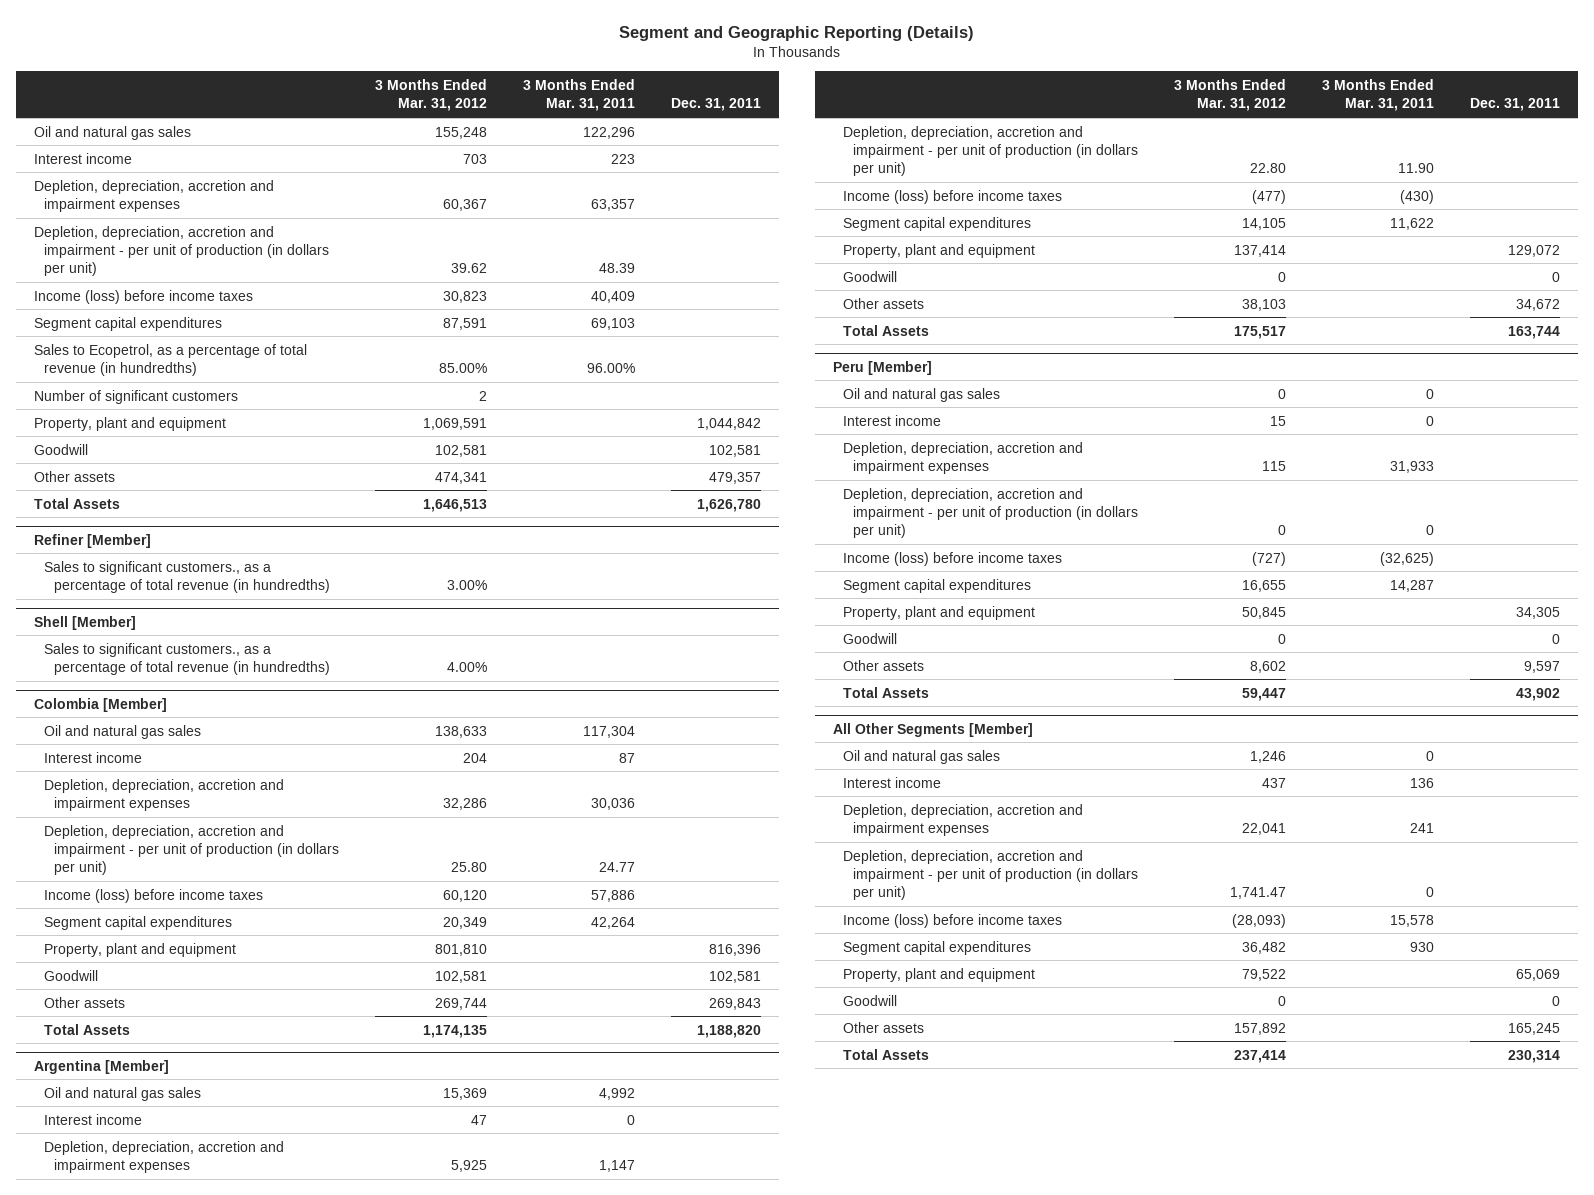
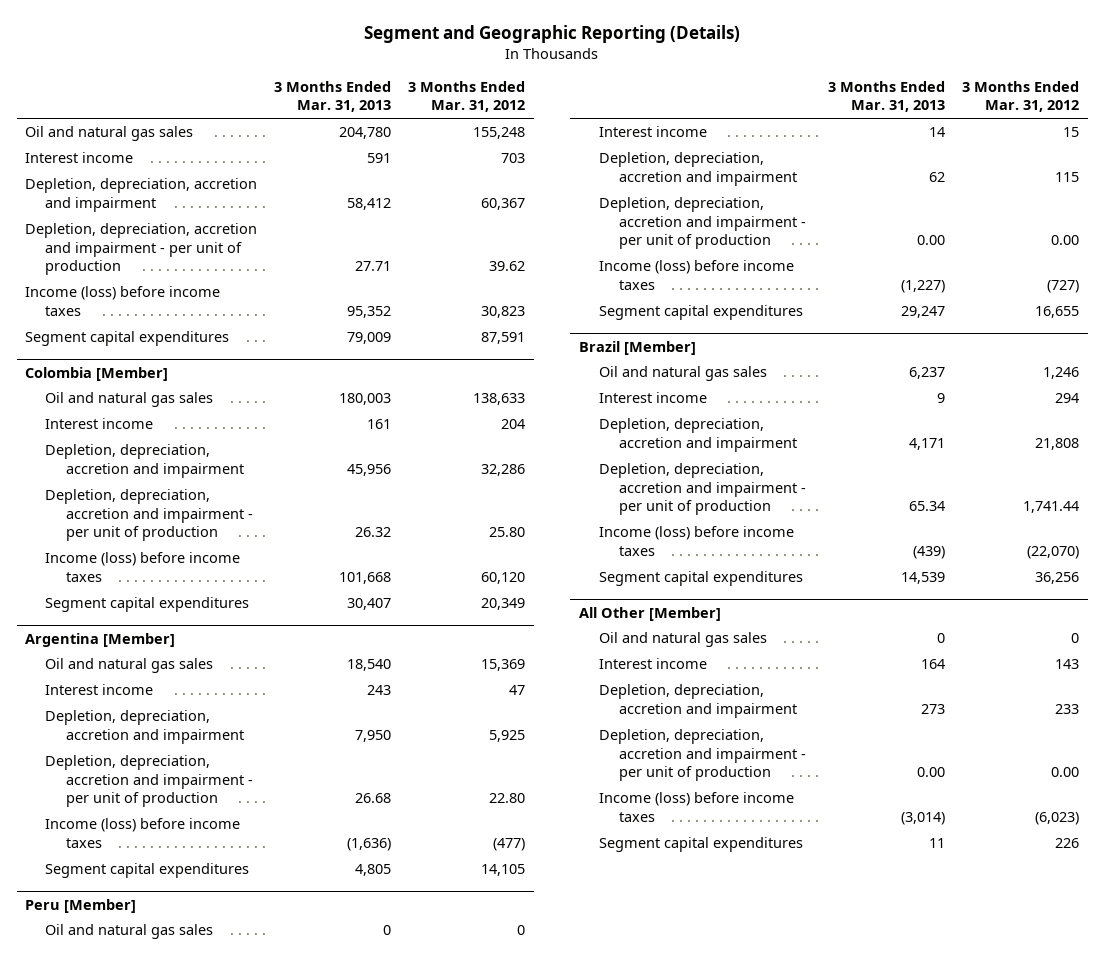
- | 3 Months Ended Mar. 31, 2012 | 3 Months Ended Mar. 31, 2011 | Dec. 31, 2011
+ | 3 Months Ended Mar. 31, 2013 | 3 Months Ended Mar. 31, 2012
- Depletion, depreciation, accretion and impairment expenses | 60,367 | 63,357 |
- Depletion, depreciation, accretion and impairment - per unit of production (in dollars per unit) | 39.62 | 48.39 |
+ Depletion, depreciation, accretion and impairment | 58,412 | 60,367
+ Depletion, depreciation, accretion and impairment - per unit of production | 27.71 | 39.62
- Sales to Ecopetrol, as a percentage of total revenue (in hundredths) | 85.00% | 96.00% |
- Number of significant customers | 2 | |
- Property, plant and equipment | 1,069,591 | | 1,044,842
- Goodwill | 102,581 | | 102,581
- Other assets | 474,341 | | 479,357
- Total Assets | 1,646,513 | | 1,626,780
- Refiner [Member]
- Sales to significant customers., as a percentage of total revenue (in hundredths) | 3.00% | |
- Shell [Member]
- Sales to significant customers., as a percentage of total revenue (in hundredths) | 4.00% | |
@ Colombia [Member]
- Depletion, depreciation, accretion and impairment expenses | 32,286 | 30,036 |
- Depletion, depreciation, accretion and impairment - per unit of production (in dollars per unit) | 25.80 | 24.77 |
+ Depletion, depreciation, accretion and impairment | 45,956 | 32,286
+ Depletion, depreciation, accretion and impairment - per unit of production | 26.32 | 25.80
- Property, plant and equipment | 801,810 | | 816,396
- Goodwill | 102,581 | | 102,581
- Other assets | 269,744 | | 269,843
- Total Assets | 1,174,135 | | 1,188,820
@ Argentina [Member]
- Depletion, depreciation, accretion and impairment expenses | 5,925 | 1,147 |
- Depletion, depreciation, accretion and impairment - per unit of production (in dollars per unit) | 22.80 | 11.90 |
+ Depletion, depreciation, accretion and impairment | 7,950 | 5,925
+ Depletion, depreciation, accretion and impairment - per unit of production | 26.68 | 22.80
- Property, plant and equipment | 137,414 | | 129,072
- Goodwill | 0 | | 0
- Other assets | 38,103 | | 34,672
- Total Assets | 175,517 | | 163,744
@ Peru [Member]
- Depletion, depreciation, accretion and impairment expenses | 115 | 31,933 |
- Depletion, depreciation, accretion and impairment - per unit of production (in dollars per unit) | 0 | 0 |
+ Depletion, depreciation, accretion and impairment | 62 | 115
+ Depletion, depreciation, accretion and impairment - per unit of production | 0.00 | 0.00
- Property, plant and equipment | 50,845 | | 34,305
- Goodwill | 0 | | 0
- Other assets | 8,602 | | 9,597
- Total Assets | 59,447 | | 43,902
- All Other Segments [Member]
+ Brazil [Member]
- Interest income | 437 | 136 |
- Depletion, depreciation, accretion and impairment expenses | 22,041 | 241 |
- Depletion, depreciation, accretion and impairment - per unit of production (in dollars per unit) | 1,741.47 | 0 |
- Income (loss) before income taxes | (28,093) | 15,578 |
- Segment capital expenditures | 36,482 | 930 |
- Property, plant and equipment | 79,522 | | 65,069
- Goodwill | 0 | | 0
- Other assets | 157,892 | | 165,245
- Total Assets | 237,414 | | 230,314
+ Interest income | 9 | 294
+ Depletion, depreciation, accretion and impairment | 4,171 | 21,808
+ Depletion, depreciation, accretion and impairment - per unit of production | 65.34 | 1,741.44
+ Income (loss) before income taxes | (439) | (22,070)
+ Segment capital expenditures | 14,539 | 36,256
+ All Other [Member]
+ Oil and natural gas sales | 0 | 0
+ Interest income | 164 | 143
+ Depletion, depreciation, accretion and impairment | 273 | 233
+ Depletion, depreciation, accretion and impairment - per unit of production | 0.00 | 0.00
+ Income (loss) before income taxes | (3,014) | (6,023)
+ Segment capital expenditures | 11 | 226

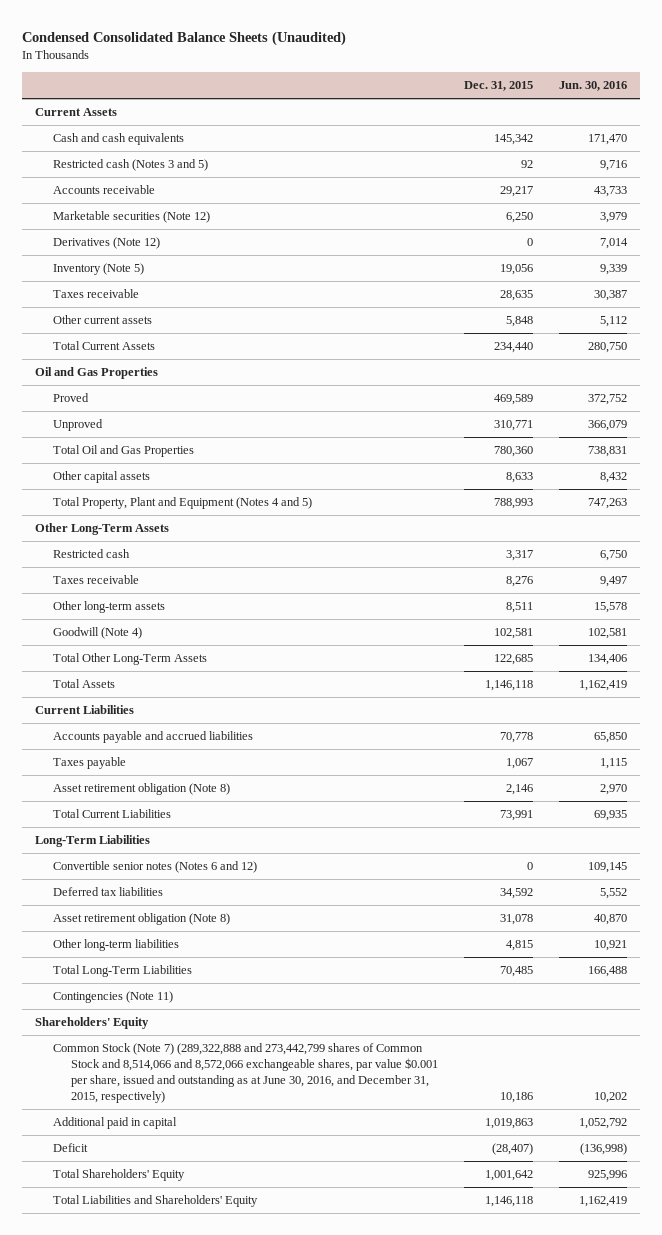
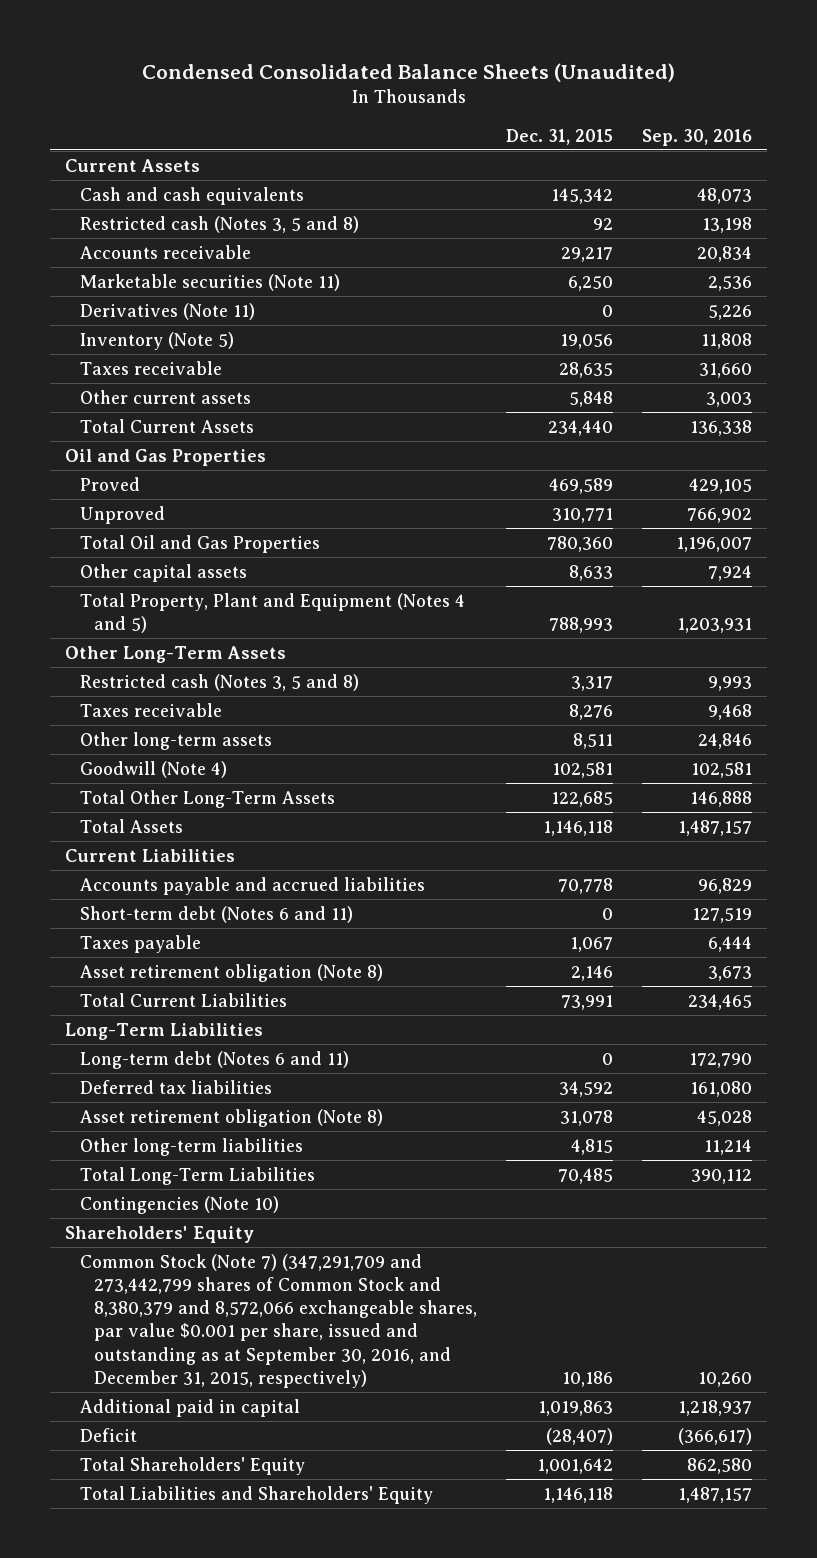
- | Dec. 31, 2015 | Jun. 30, 2016
+ | Dec. 31, 2015 | Sep. 30, 2016
- Restricted cash (Notes 3 and 5) | 92 | 9,716
+ Restricted cash (Notes 3, 5 and 8) | 92 | 13,198
- Marketable securities (Note 12) | 6,250 | 3,979
- Derivatives (Note 12) | 0 | 7,014
+ Marketable securities (Note 11) | 6,250 | 2,536
+ Derivatives (Note 11) | 0 | 5,226
- Restricted cash | 3,317 | 6,750
+ Restricted cash (Notes 3, 5 and 8) | 3,317 | 9,993
+ Short-term debt (Notes 6 and 11) | 0 | 127,519
- Convertible senior notes (Notes 6 and 12) | 0 | 109,145
+ Long-term debt (Notes 6 and 11) | 0 | 172,790
- Contingencies (Note 11)
+ Contingencies (Note 10)
- Common Stock (Note 7) (289,322,888 and 273,442,799 shares of Common Stock and 8,514,066 and 8,572,066 exchangeable shares, par value $0.001 per share, issued and outstanding as at June 30, 2016, and December 31, 2015, respectively) | 10,186 | 10,202
+ Common Stock (Note 7) (347,291,709 and 273,442,799 shares of Common Stock and 8,380,379 and 8,572,066 exchangeable shares, par value $0.001 per share, issued and outstanding as at September 30, 2016, and December 31, 2015, respectively) | 10,186 | 10,260

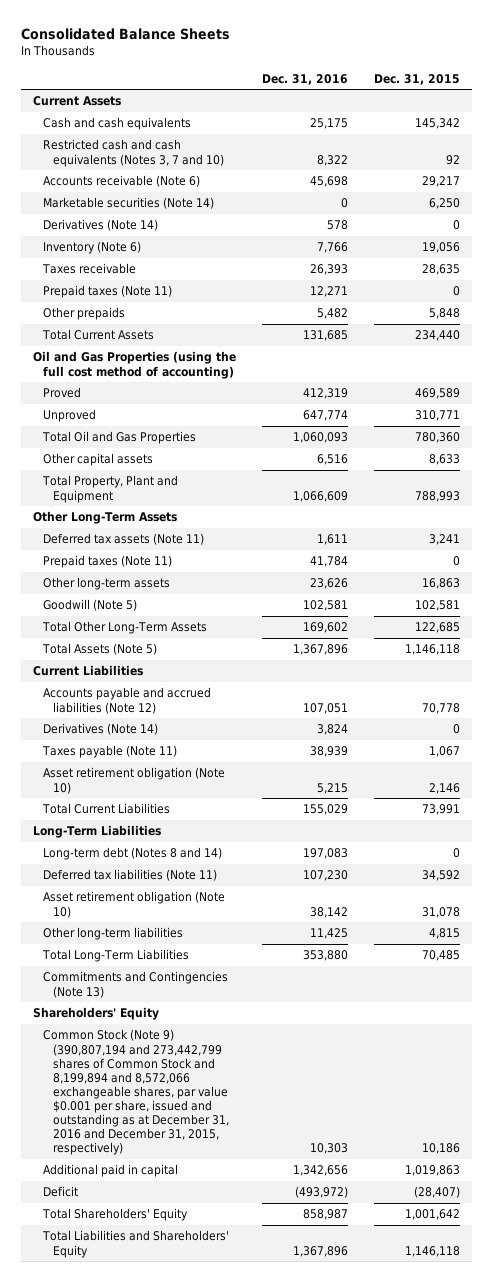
- Condensed Consolidated Balance Sheets (Unaudited)
+ Consolidated Balance Sheets
- | Dec. 31, 2015 | Sep. 30, 2016
+ | Dec. 31, 2016 | Dec. 31, 2015
- Restricted cash (Notes 3, 5 and 8) | 92 | 13,198
- Accounts receivable | 29,217 | 20,834
- Marketable securities (Note 11) | 6,250 | 2,536
- Derivatives (Note 11) | 0 | 5,226
- Inventory (Note 5) | 19,056 | 11,808
+ Restricted cash and cash equivalents (Notes 3, 7 and 10) | 8,322 | 92
+ Accounts receivable (Note 6) | 45,698 | 29,217
+ Marketable securities (Note 14) | 0 | 6,250
+ Derivatives (Note 14) | 578 | 0
+ Inventory (Note 6) | 7,766 | 19,056
- Other current assets | 5,848 | 3,003
+ Prepaid taxes (Note 11) | 12,271 | 0
+ Other prepaids | 5,482 | 5,848
- Oil and Gas Properties
+ Oil and Gas Properties (using the full cost method of accounting)
- Total Property, Plant and Equipment (Notes 4 and 5) | 788,993 | 1,203,931
+ Total Property, Plant and Equipment | 1,066,609 | 788,993
- Restricted cash (Notes 3, 5 and 8) | 3,317 | 9,993
- Taxes receivable | 8,276 | 9,468
- Other long-term assets | 8,511 | 24,846
- Goodwill (Note 4) | 102,581 | 102,581
+ Deferred tax assets (Note 11) | 1,611 | 3,241
+ Prepaid taxes (Note 11) | 41,784 | 0
+ Other long-term assets | 23,626 | 16,863
+ Goodwill (Note 5) | 102,581 | 102,581
- Total Assets | 1,146,118 | 1,487,157
+ Total Assets (Note 5) | 1,367,896 | 1,146,118
- Accounts payable and accrued liabilities | 70,778 | 96,829
- Short-term debt (Notes 6 and 11) | 0 | 127,519
- Taxes payable | 1,067 | 6,444
- Asset retirement obligation (Note 8) | 2,146 | 3,673
+ Accounts payable and accrued liabilities (Note 12) | 107,051 | 70,778
+ Derivatives (Note 14) | 3,824 | 0
+ Taxes payable (Note 11) | 38,939 | 1,067
+ Asset retirement obligation (Note 10) | 5,215 | 2,146
- Long-term debt (Notes 6 and 11) | 0 | 172,790
- Deferred tax liabilities | 34,592 | 161,080
- Asset retirement obligation (Note 8) | 31,078 | 45,028
+ Long-term debt (Notes 8 and 14) | 197,083 | 0
+ Deferred tax liabilities (Note 11) | 107,230 | 34,592
+ Asset retirement obligation (Note 10) | 38,142 | 31,078
- Contingencies (Note 10)
+ Commitments and Contingencies (Note 13)
- Common Stock (Note 7) (347,291,709 and 273,442,799 shares of Common Stock and 8,380,379 and 8,572,066 exchangeable shares, par value $0.001 per share, issued and outstanding as at September 30, 2016, and December 31, 2015, respectively) | 10,186 | 10,260
+ Common Stock (Note 9) (390,807,194 and 273,442,799 shares of Common Stock and 8,199,894 and 8,572,066 exchangeable shares, par value $0.001 per share, issued and outstanding as at December 31, 2016 and December 31, 2015, respectively) | 10,303 | 10,186

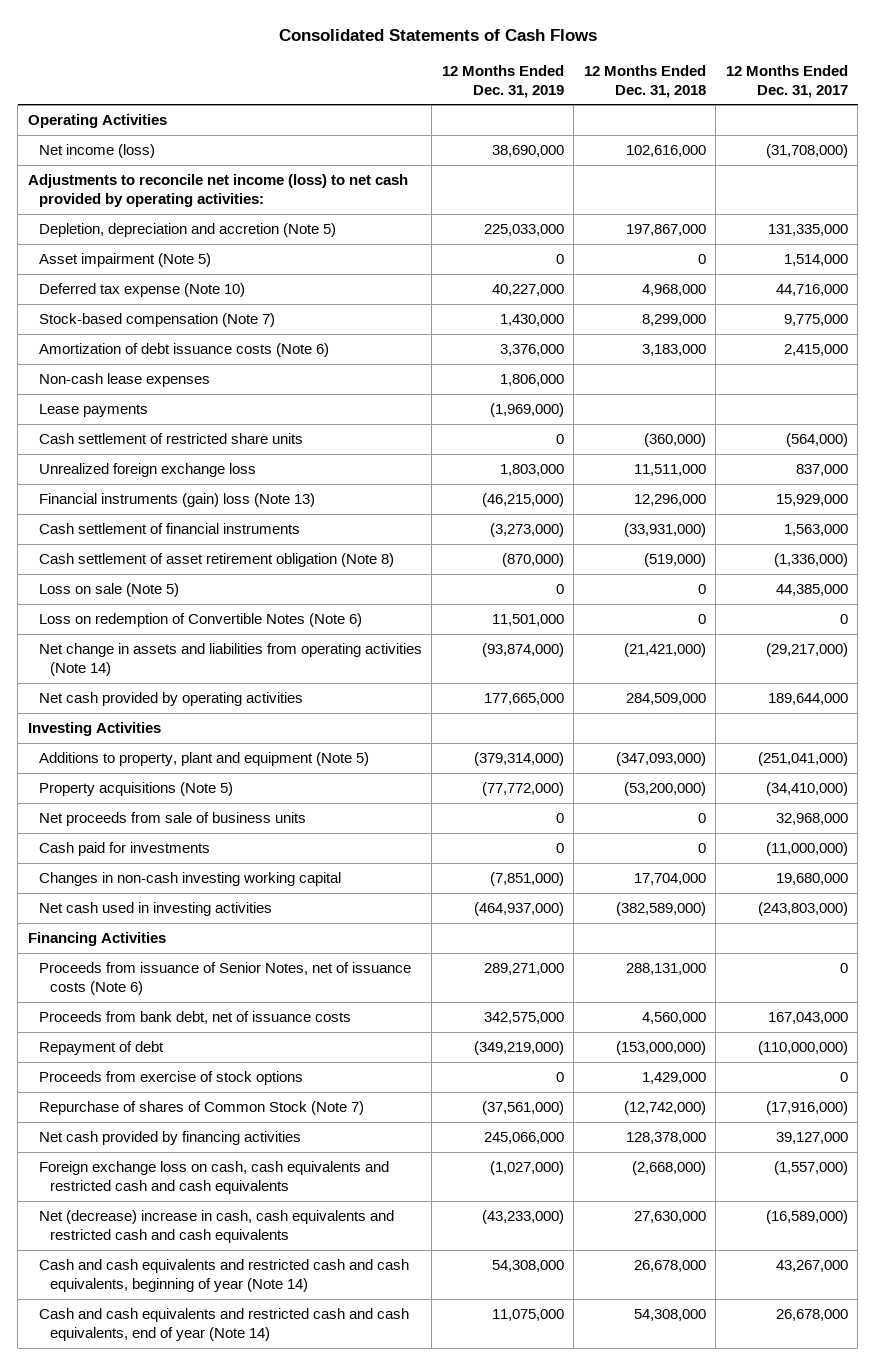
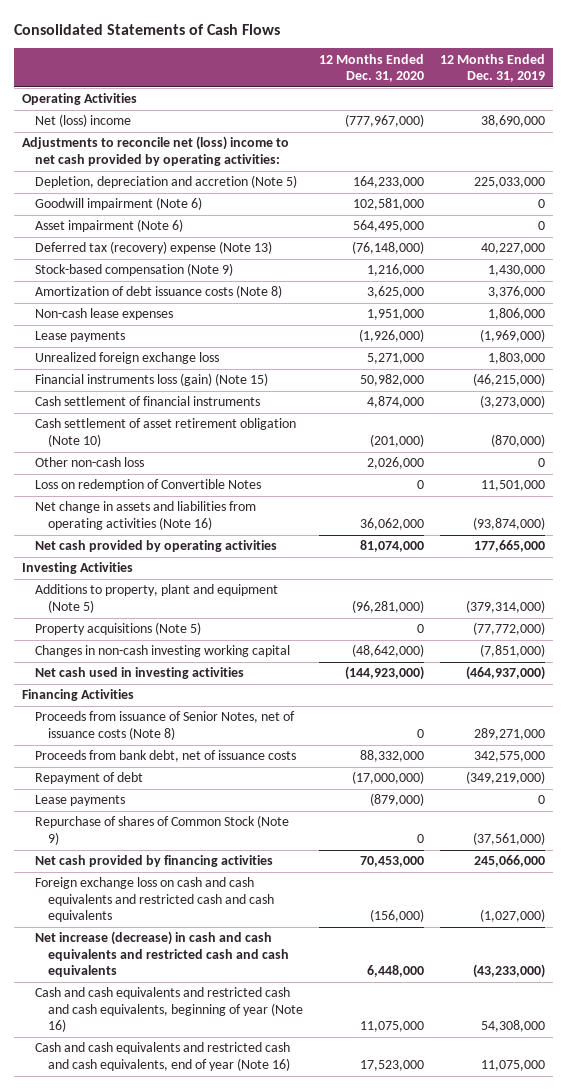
- | 12 Months Ended Dec. 31, 2019 | 12 Months Ended Dec. 31, 2018 | 12 Months Ended Dec. 31, 2017
+ | 12 Months Ended Dec. 31, 2020 | 12 Months Ended Dec. 31, 2019
- Net income (loss) | 38,690,000 | 102,616,000 | (31,708,000)
- Adjustments to reconcile net income (loss) to net cash provided by operating activities:
+ Net (loss) income | (777,967,000) | 38,690,000
+ Adjustments to reconcile net (loss) income to net cash provided by operating activities:
- Asset impairment (Note 5) | 0 | 0 | 1,514,000
- Deferred tax expense (Note 10) | 40,227,000 | 4,968,000 | 44,716,000
- Stock-based compensation (Note 7) | 1,430,000 | 8,299,000 | 9,775,000
- Amortization of debt issuance costs (Note 6) | 3,376,000 | 3,183,000 | 2,415,000
+ Goodwill impairment (Note 6) | 102,581,000 | 0
+ Asset impairment (Note 6) | 564,495,000 | 0
+ Deferred tax (recovery) expense (Note 13) | (76,148,000) | 40,227,000
+ Stock-based compensation (Note 9) | 1,216,000 | 1,430,000
+ Amortization of debt issuance costs (Note 8) | 3,625,000 | 3,376,000
- Cash settlement of restricted share units | 0 | (360,000) | (564,000)
- Financial instruments (gain) loss (Note 13) | (46,215,000) | 12,296,000 | 15,929,000
+ Financial instruments loss (gain) (Note 15) | 50,982,000 | (46,215,000)
- Cash settlement of asset retirement obligation (Note 8) | (870,000) | (519,000) | (1,336,000)
- Loss on sale (Note 5) | 0 | 0 | 44,385,000
- Loss on redemption of Convertible Notes (Note 6) | 11,501,000 | 0 | 0
- Net change in assets and liabilities from operating activities (Note 14) | (93,874,000) | (21,421,000) | (29,217,000)
+ Cash settlement of asset retirement obligation (Note 10) | (201,000) | (870,000)
+ Other non-cash loss | 2,026,000 | 0
+ Loss on redemption of Convertible Notes | 0 | 11,501,000
+ Net change in assets and liabilities from operating activities (Note 16) | 36,062,000 | (93,874,000)
- Net proceeds from sale of business units | 0 | 0 | 32,968,000
- Cash paid for investments | 0 | 0 | (11,000,000)
- Proceeds from issuance of Senior Notes, net of issuance costs (Note 6) | 289,271,000 | 288,131,000 | 0
+ Proceeds from issuance of Senior Notes, net of issuance costs (Note 8) | 0 | 289,271,000
- Proceeds from exercise of stock options | 0 | 1,429,000 | 0
- Repurchase of shares of Common Stock (Note 7) | (37,561,000) | (12,742,000) | (17,916,000)
+ Lease payments | (879,000) | 0
+ Repurchase of shares of Common Stock (Note 9) | 0 | (37,561,000)
- Foreign exchange loss on cash, cash equivalents and restricted cash and cash equivalents | (1,027,000) | (2,668,000) | (1,557,000)
- Net (decrease) increase in cash, cash equivalents and restricted cash and cash equivalents | (43,233,000) | 27,630,000 | (16,589,000)
- Cash and cash equivalents and restricted cash and cash equivalents, beginning of year (Note 14) | 54,308,000 | 26,678,000 | 43,267,000
- Cash and cash equivalents and restricted cash and cash equivalents, end of year (Note 14) | 11,075,000 | 54,308,000 | 26,678,000
+ Foreign exchange loss on cash and cash equivalents and restricted cash and cash equivalents | (156,000) | (1,027,000)
+ Net increase (decrease) in cash and cash equivalents and restricted cash and cash equivalents | 6,448,000 | (43,233,000)
+ Cash and cash equivalents and restricted cash and cash equivalents, beginning of year (Note 16) | 11,075,000 | 54,308,000
+ Cash and cash equivalents and restricted cash and cash equivalents, end of year (Note 16) | 17,523,000 | 11,075,000

